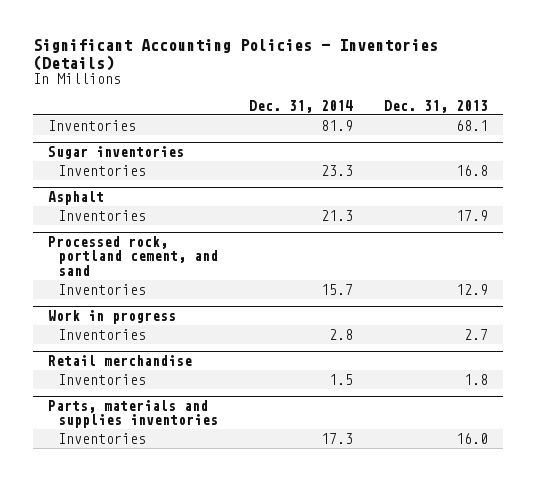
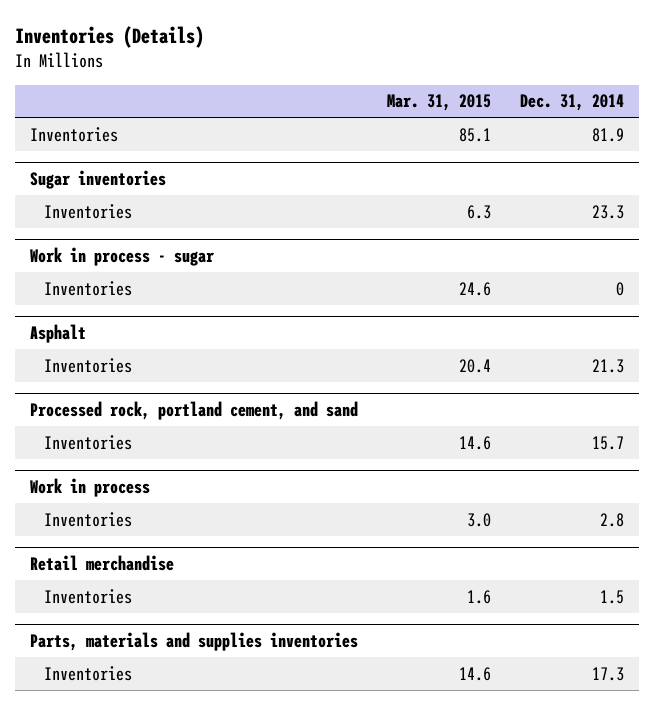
- Significant Accounting Policies - Inventories (Details)
+ Inventories (Details)
- | Dec. 31, 2014 | Dec. 31, 2013
+ | Mar. 31, 2015 | Dec. 31, 2014
+ Work in process - sugar
+ Inventories | 24.6 | 0
- Work in progress
+ Work in process

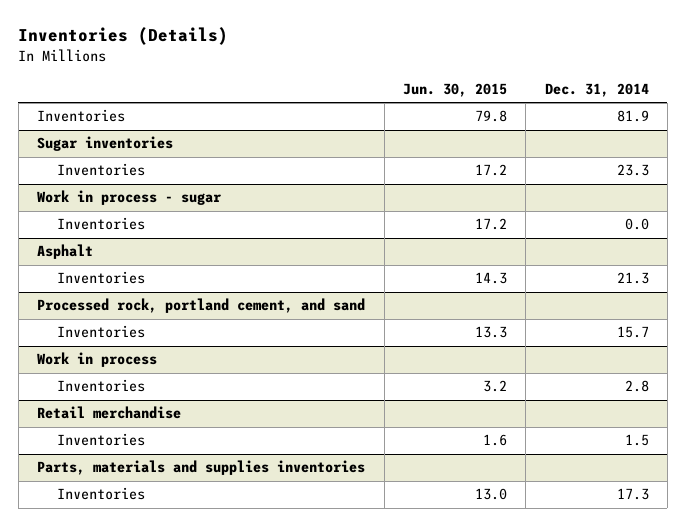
- | Mar. 31, 2015 | Dec. 31, 2014
+ | Jun. 30, 2015 | Dec. 31, 2014
@ Work in process - sugar
- Inventories | 24.6 | 0
+ Inventories | 17.2 | 0.0

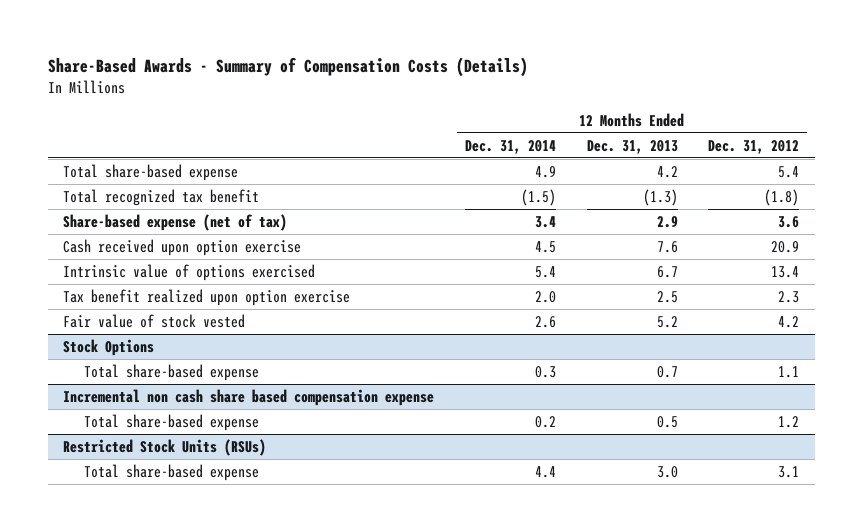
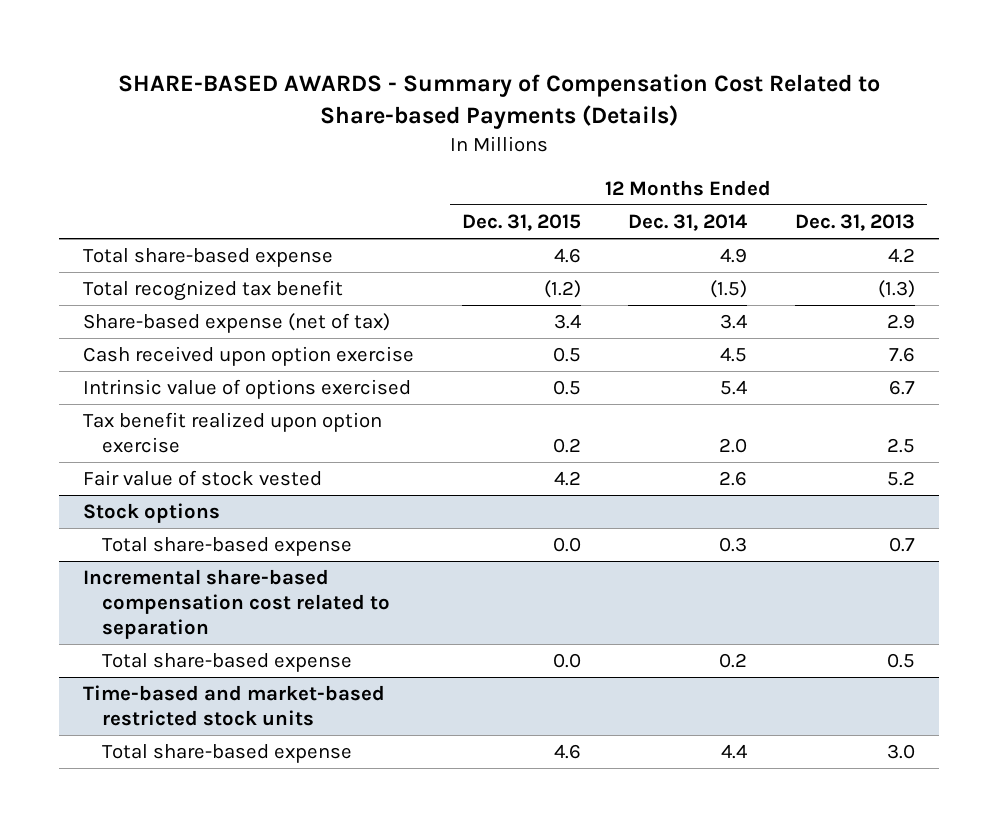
- Share-Based Awards - Summary of Compensation Costs (Details)
+ SHARE-BASED AWARDS - Summary of Compensation Cost Related to Share-based Payments (Details)
- | 12 Months Ended Dec. 31, 2014 | 12 Months Ended Dec. 31, 2013 | 12 Months Ended Dec. 31, 2012
+ | 12 Months Ended Dec. 31, 2015 | 12 Months Ended Dec. 31, 2014 | 12 Months Ended Dec. 31, 2013
- Stock Options
+ Stock options
- Incremental non cash share based compensation expense
+ Incremental share-based compensation cost related to separation
- Restricted Stock Units (RSUs)
+ Time-based and market-based restricted stock units

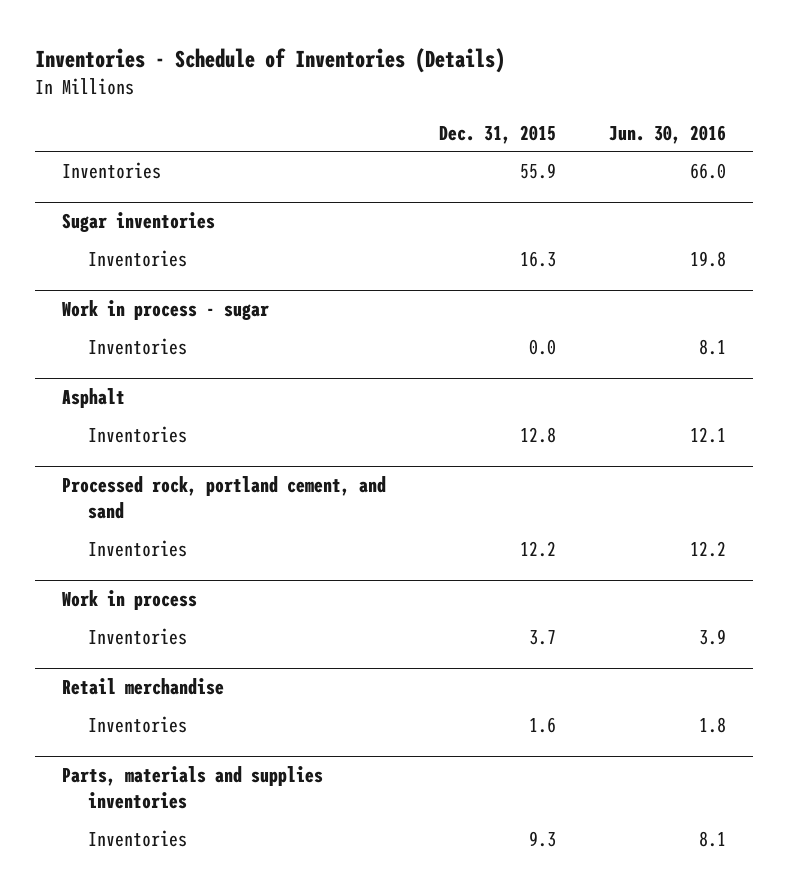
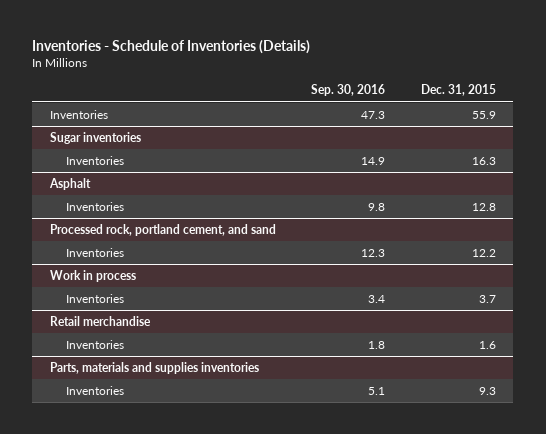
- | Dec. 31, 2015 | Jun. 30, 2016
+ | Sep. 30, 2016 | Dec. 31, 2015
- Work in process - sugar
- Inventories | 0.0 | 8.1

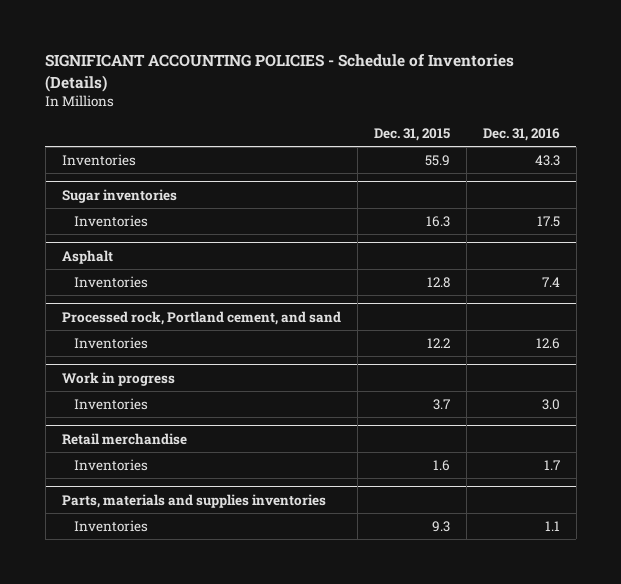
- Inventories - Schedule of Inventories (Details)
+ SIGNIFICANT ACCOUNTING POLICIES - Schedule of Inventories (Details)
- | Sep. 30, 2016 | Dec. 31, 2015
+ | Dec. 31, 2015 | Dec. 31, 2016
- Processed rock, portland cement, and sand
+ Processed rock, Portland cement, and sand
- Work in process
+ Work in progress

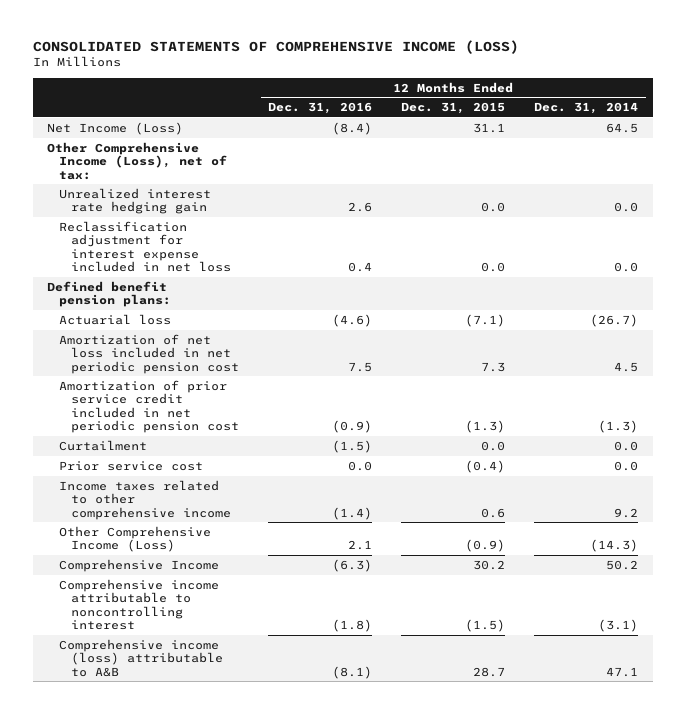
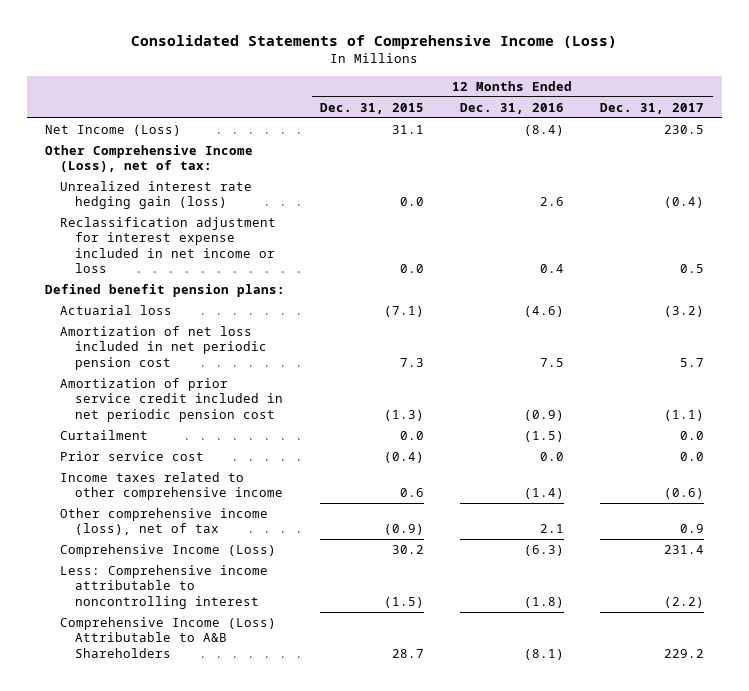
- CONSOLIDATED STATEMENTS OF COMPREHENSIVE INCOME (LOSS)
+ Consolidated Statements of Comprehensive Income (Loss)
- | 12 Months Ended Dec. 31, 2016 | 12 Months Ended Dec. 31, 2015 | 12 Months Ended Dec. 31, 2014
+ | 12 Months Ended Dec. 31, 2015 | 12 Months Ended Dec. 31, 2016 | 12 Months Ended Dec. 31, 2017
- Unrealized interest rate hedging gain | 2.6 | 0.0 | 0.0
- Reclassification adjustment for interest expense included in net loss | 0.4 | 0.0 | 0.0
+ Unrealized interest rate hedging gain (loss) | 0.0 | 2.6 | (0.4)
+ Reclassification adjustment for interest expense included in net income or loss | 0.0 | 0.4 | 0.5
- Other Comprehensive Income (Loss) | 2.1 | (0.9) | (14.3)
- Comprehensive Income | (6.3) | 30.2 | 50.2
- Comprehensive income attributable to noncontrolling interest | (1.8) | (1.5) | (3.1)
- Comprehensive income (loss) attributable to A&B | (8.1) | 28.7 | 47.1
+ Other comprehensive income (loss), net of tax | (0.9) | 2.1 | 0.9
+ Comprehensive Income (Loss) | 30.2 | (6.3) | 231.4
+ Less: Comprehensive income attributable to noncontrolling interest | (1.5) | (1.8) | (2.2)
+ Comprehensive Income (Loss) Attributable to A&B Shareholders | 28.7 | (8.1) | 229.2

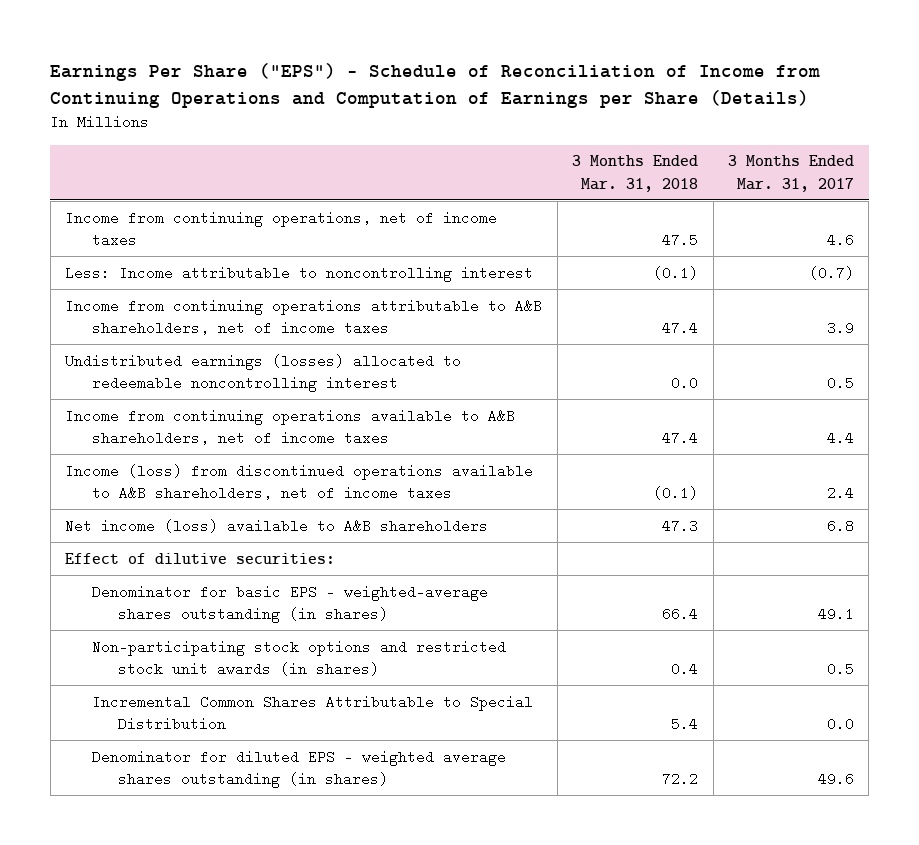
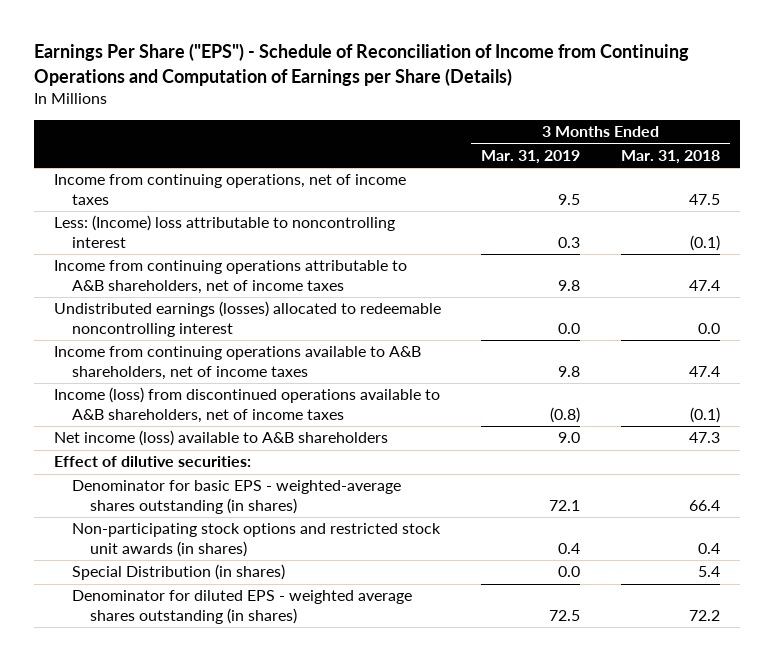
- | 3 Months Ended Mar. 31, 2018 | 3 Months Ended Mar. 31, 2017
+ | 3 Months Ended Mar. 31, 2019 | 3 Months Ended Mar. 31, 2018
- Less: Income attributable to noncontrolling interest | (0.1) | (0.7)
+ Less: (Income) loss attributable to noncontrolling interest | 0.3 | (0.1)
- Incremental Common Shares Attributable to Special Distribution | 5.4 | 0.0
+ Special Distribution (in shares) | 0.0 | 5.4

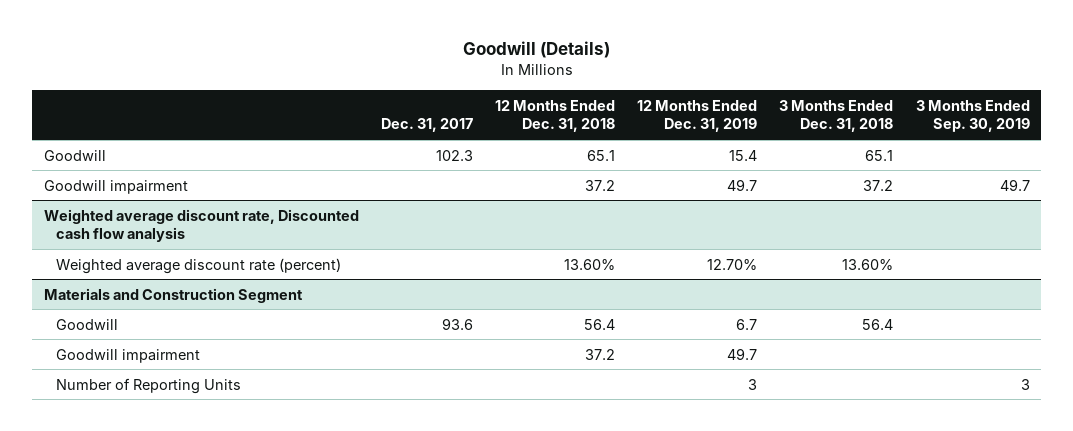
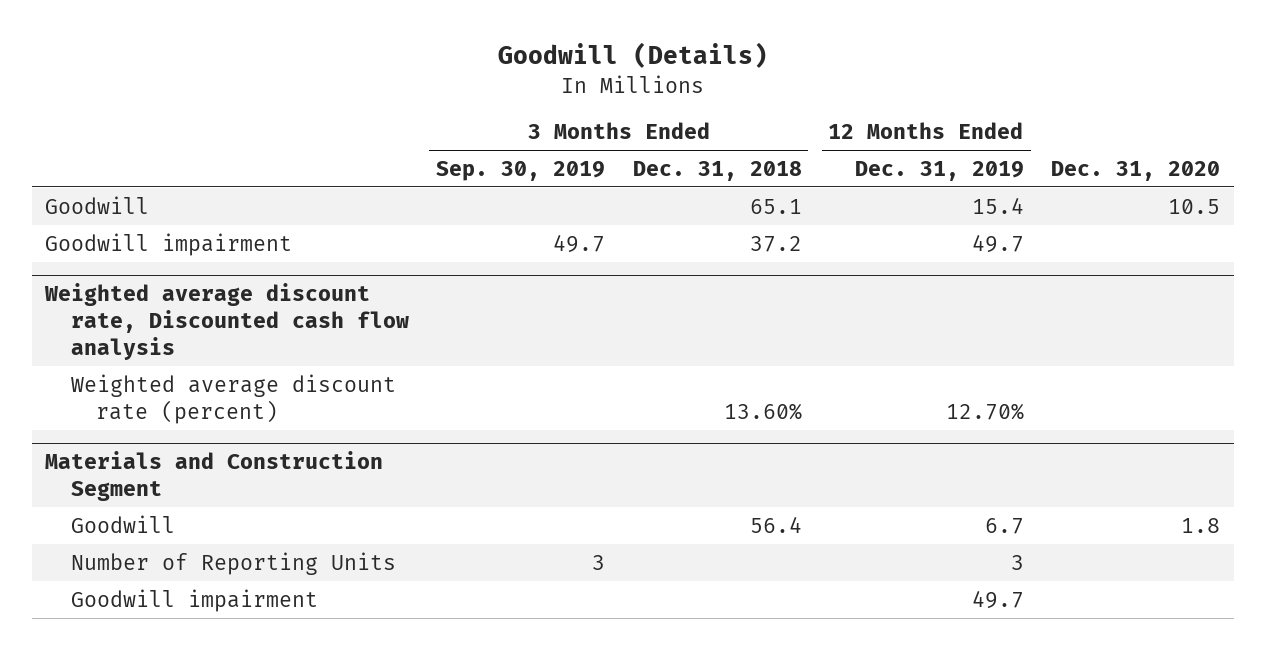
- | Dec. 31, 2017 | 12 Months Ended Dec. 31, 2018 | 12 Months Ended Dec. 31, 2019 | 3 Months Ended Dec. 31, 2018 | 3 Months Ended Sep. 30, 2019
+ | 3 Months Ended Sep. 30, 2019 | 3 Months Ended Dec. 31, 2018 | 12 Months Ended Dec. 31, 2019 | Dec. 31, 2020
@ Materials and Construction Segment
moved down: Goodwill impairment | | | 49.7 |

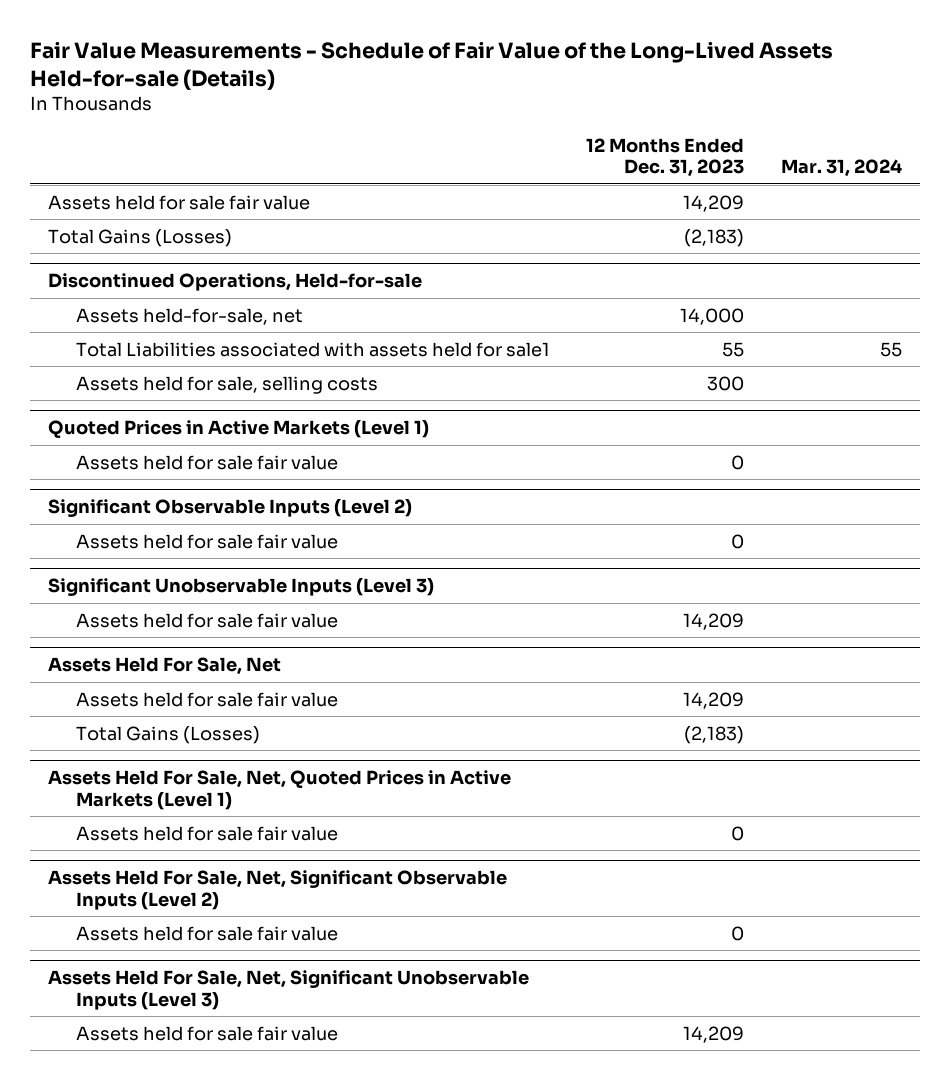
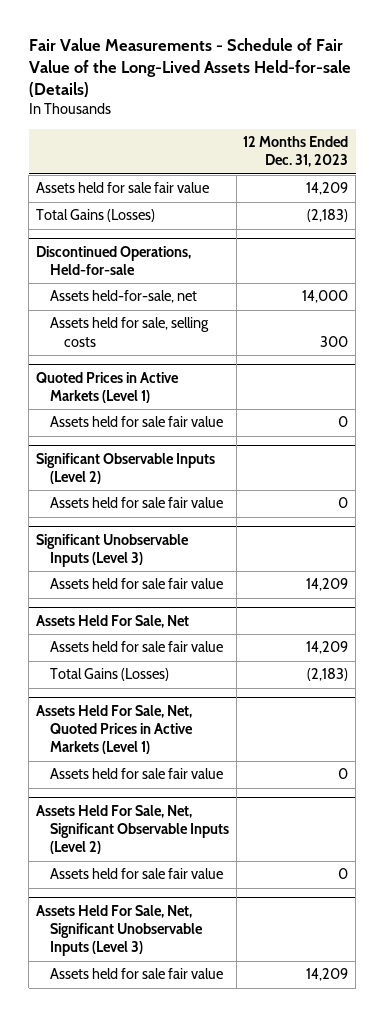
- | 12 Months Ended Dec. 31, 2023 | Mar. 31, 2024
+ | 12 Months Ended Dec. 31, 2023
@ Discontinued Operations, Held-for-sale
- Total Liabilities associated with assets held for sale1 | 55 | 55

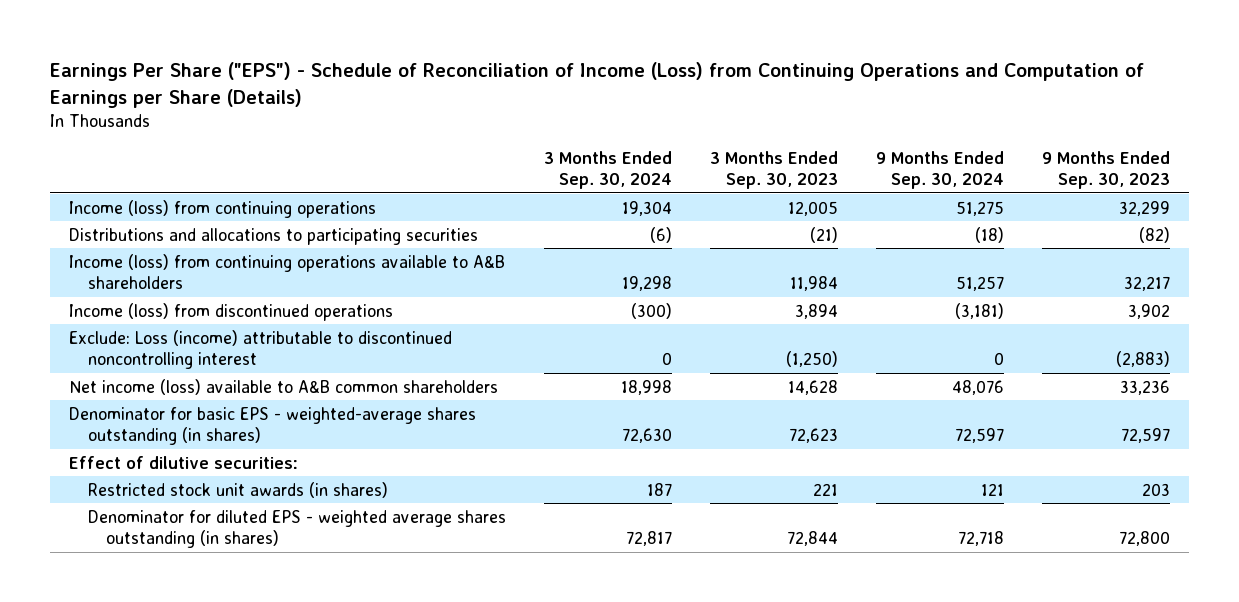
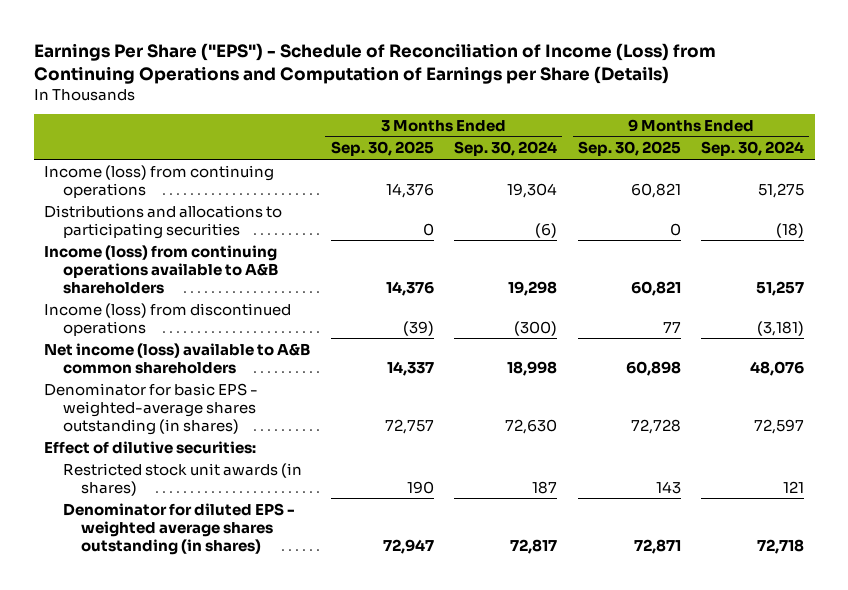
- | 3 Months Ended Sep. 30, 2024 | 3 Months Ended Sep. 30, 2023 | 9 Months Ended Sep. 30, 2024 | 9 Months Ended Sep. 30, 2023
+ | 3 Months Ended Sep. 30, 2025 | 3 Months Ended Sep. 30, 2024 | 9 Months Ended Sep. 30, 2025 | 9 Months Ended Sep. 30, 2024
- Exclude: Loss (income) attributable to discontinued noncontrolling interest | 0 | (1,250) | 0 | (2,883)

